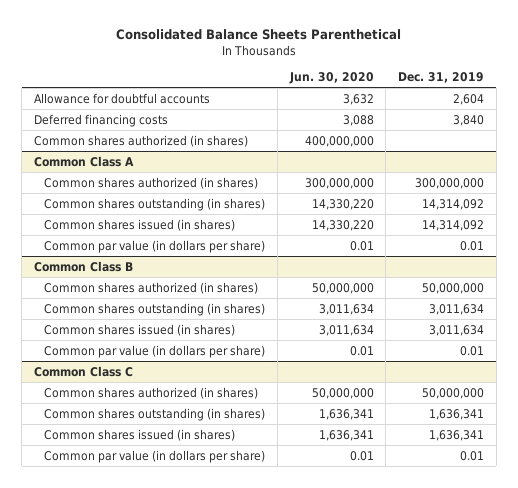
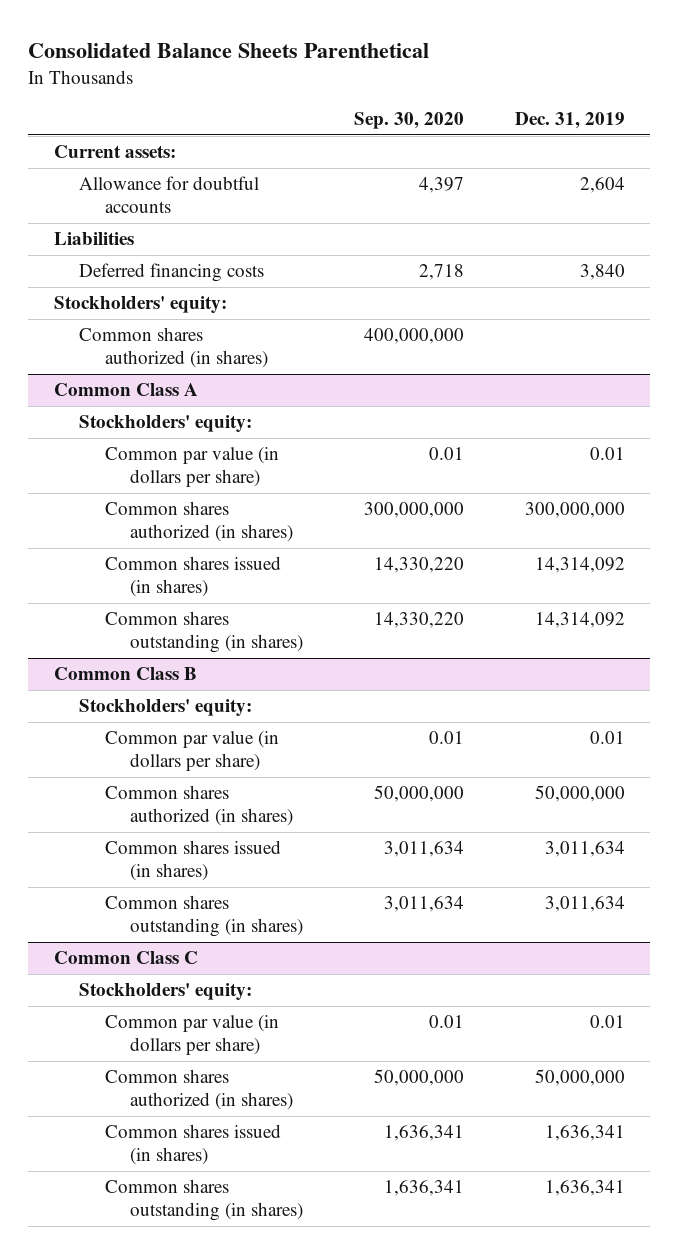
- | Jun. 30, 2020 | Dec. 31, 2019
+ | Sep. 30, 2020 | Dec. 31, 2019
+ Current assets:
+ Liabilities
+ Stockholders' equity:
@ Common Class A
+ Stockholders' equity:
moved up: Common par value (in dollars per share) | 0.01 | 0.01
moved down: Common shares outstanding (in shares) | 14,330,220 | 14,314,092
@ Common Class B
+ Stockholders' equity:
moved up: Common par value (in dollars per share) | 0.01 | 0.01
moved down: Common shares outstanding (in shares) | 3,011,634 | 3,011,634
@ Common Class C
+ Stockholders' equity:
moved up: Common par value (in dollars per share) | 0.01 | 0.01
moved down: Common shares outstanding (in shares) | 1,636,341 | 1,636,341

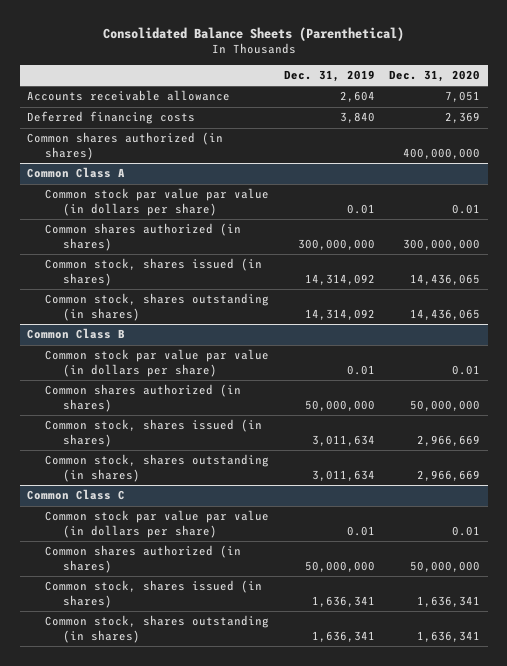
- Consolidated Balance Sheets Parenthetical
+ Consolidated Balance Sheets (Parenthetical)
- | Sep. 30, 2020 | Dec. 31, 2019
+ | Dec. 31, 2019 | Dec. 31, 2020
- Current assets:
- Allowance for doubtful accounts | 4,397 | 2,604
- Liabilities
+ Accounts receivable allowance | 2,604 | 7,051
- Stockholders' equity:
@ Common Class A
- Stockholders' equity:
- Common par value (in dollars per share) | 0.01 | 0.01
+ Common stock par value par value (in dollars per share) | 0.01 | 0.01
- Common shares issued (in shares) | 14,330,220 | 14,314,092
- Common shares outstanding (in shares) | 14,330,220 | 14,314,092
+ Common stock, shares issued (in shares) | 14,314,092 | 14,436,065
+ Common stock, shares outstanding (in shares) | 14,314,092 | 14,436,065
@ Common Class B
- Stockholders' equity:
- Common par value (in dollars per share) | 0.01 | 0.01
+ Common stock par value par value (in dollars per share) | 0.01 | 0.01
- Common shares issued (in shares) | 3,011,634 | 3,011,634
- Common shares outstanding (in shares) | 3,011,634 | 3,011,634
+ Common stock, shares issued (in shares) | 3,011,634 | 2,966,669
+ Common stock, shares outstanding (in shares) | 3,011,634 | 2,966,669
@ Common Class C
- Stockholders' equity:
- Common par value (in dollars per share) | 0.01 | 0.01
+ Common stock par value par value (in dollars per share) | 0.01 | 0.01
- Common shares issued (in shares) | 1,636,341 | 1,636,341
- Common shares outstanding (in shares) | 1,636,341 | 1,636,341
+ Common stock, shares issued (in shares) | 1,636,341 | 1,636,341
+ Common stock, shares outstanding (in shares) | 1,636,341 | 1,636,341

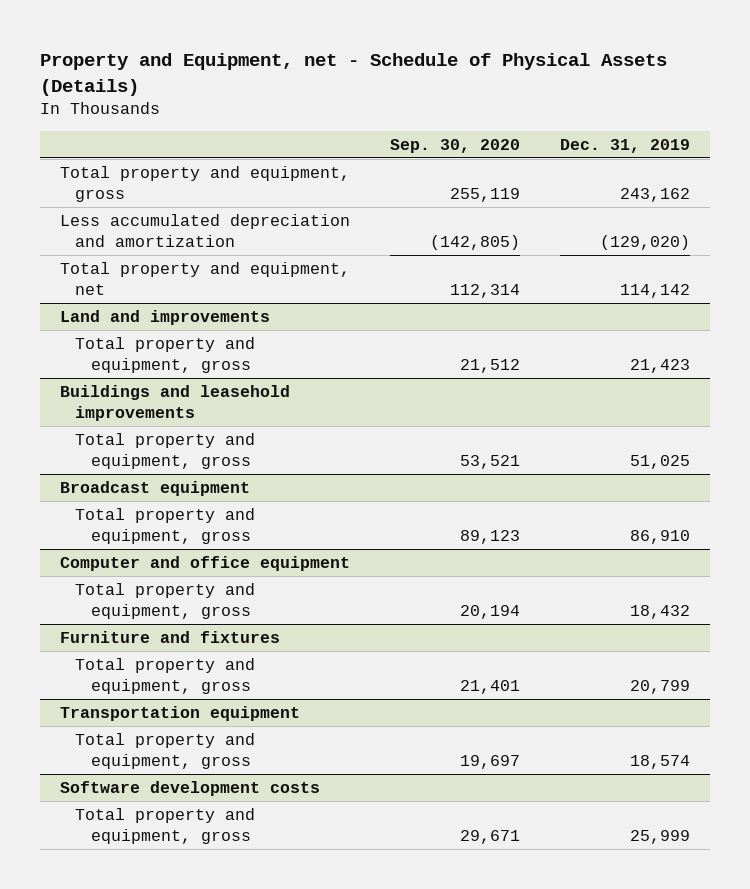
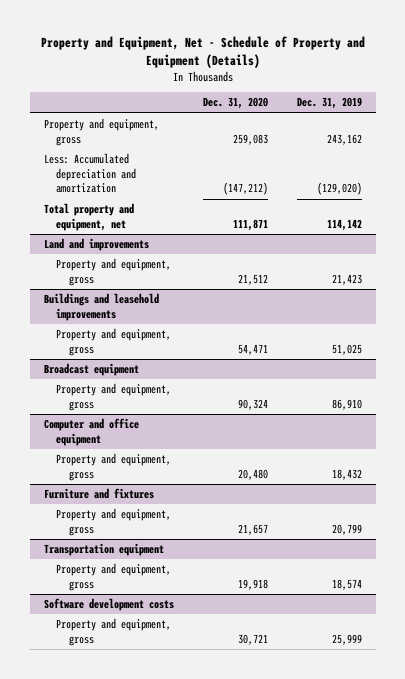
- Property and Equipment, net - Schedule of Physical Assets (Details)
+ Property and Equipment, Net - Schedule of Property and Equipment (Details)
- | Sep. 30, 2020 | Dec. 31, 2019
+ | Dec. 31, 2020 | Dec. 31, 2019
- Total property and equipment, gross | 255,119 | 243,162
- Less accumulated depreciation and amortization | (142,805) | (129,020)
+ Property and equipment, gross | 259,083 | 243,162
+ Less: Accumulated depreciation and amortization | (147,212) | (129,020)
@ Land and improvements
- Total property and equipment, gross | 21,512 | 21,423
+ Property and equipment, gross | 21,512 | 21,423
@ Buildings and leasehold improvements
- Total property and equipment, gross | 53,521 | 51,025
+ Property and equipment, gross | 54,471 | 51,025
@ Broadcast equipment
- Total property and equipment, gross | 89,123 | 86,910
+ Property and equipment, gross | 90,324 | 86,910
@ Computer and office equipment
- Total property and equipment, gross | 20,194 | 18,432
+ Property and equipment, gross | 20,480 | 18,432
@ Furniture and fixtures
- Total property and equipment, gross | 21,401 | 20,799
+ Property and equipment, gross | 21,657 | 20,799
@ Transportation equipment
- Total property and equipment, gross | 19,697 | 18,574
+ Property and equipment, gross | 19,918 | 18,574
@ Software development costs
- Total property and equipment, gross | 29,671 | 25,999
+ Property and equipment, gross | 30,721 | 25,999

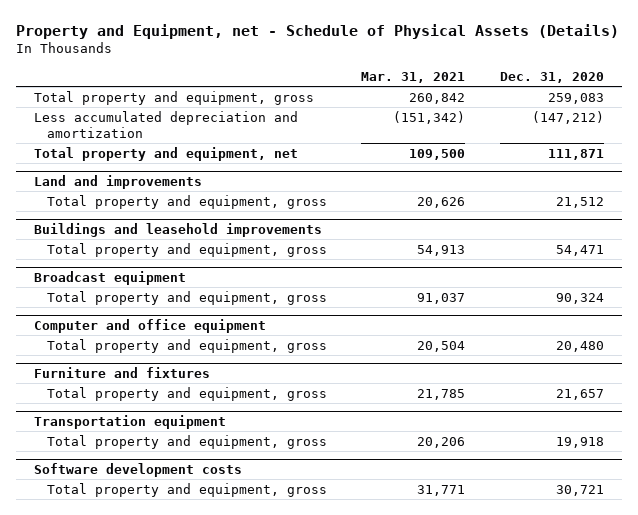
- Property and Equipment, Net - Schedule of Property and Equipment (Details)
+ Property and Equipment, net - Schedule of Physical Assets (Details)
- | Dec. 31, 2020 | Dec. 31, 2019
+ | Mar. 31, 2021 | Dec. 31, 2020
- Property and equipment, gross | 259,083 | 243,162
- Less: Accumulated depreciation and amortization | (147,212) | (129,020)
+ Total property and equipment, gross | 260,842 | 259,083
+ Less accumulated depreciation and amortization | (151,342) | (147,212)
@ Land and improvements
- Property and equipment, gross | 21,512 | 21,423
+ Total property and equipment, gross | 20,626 | 21,512
@ Buildings and leasehold improvements
- Property and equipment, gross | 54,471 | 51,025
+ Total property and equipment, gross | 54,913 | 54,471
@ Broadcast equipment
- Property and equipment, gross | 90,324 | 86,910
+ Total property and equipment, gross | 91,037 | 90,324
@ Computer and office equipment
- Property and equipment, gross | 20,480 | 18,432
+ Total property and equipment, gross | 20,504 | 20,480
@ Furniture and fixtures
- Property and equipment, gross | 21,657 | 20,799
+ Total property and equipment, gross | 21,785 | 21,657
@ Transportation equipment
- Property and equipment, gross | 19,918 | 18,574
+ Total property and equipment, gross | 20,206 | 19,918
@ Software development costs
- Property and equipment, gross | 30,721 | 25,999
+ Total property and equipment, gross | 31,771 | 30,721

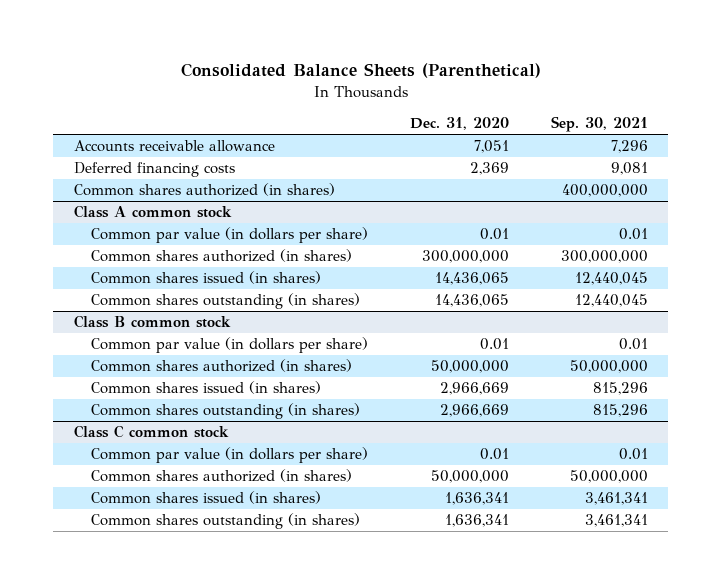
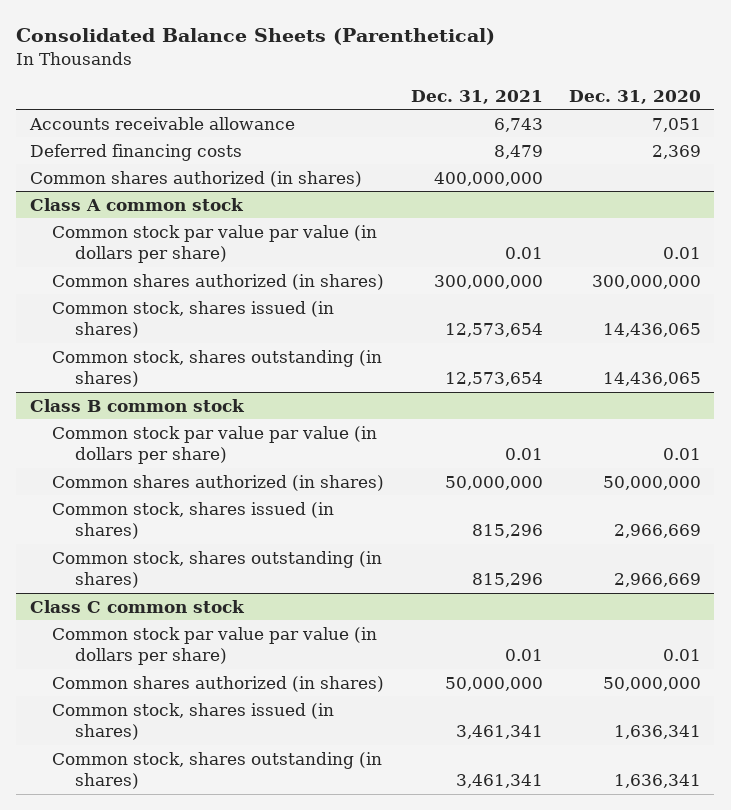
- | Dec. 31, 2020 | Sep. 30, 2021
+ | Dec. 31, 2021 | Dec. 31, 2020
@ Class A common stock
- Common par value (in dollars per share) | 0.01 | 0.01
+ Common stock par value par value (in dollars per share) | 0.01 | 0.01
- Common shares issued (in shares) | 14,436,065 | 12,440,045
- Common shares outstanding (in shares) | 14,436,065 | 12,440,045
+ Common stock, shares issued (in shares) | 12,573,654 | 14,436,065
+ Common stock, shares outstanding (in shares) | 12,573,654 | 14,436,065
@ Class B common stock
- Common par value (in dollars per share) | 0.01 | 0.01
+ Common stock par value par value (in dollars per share) | 0.01 | 0.01
- Common shares issued (in shares) | 2,966,669 | 815,296
- Common shares outstanding (in shares) | 2,966,669 | 815,296
+ Common stock, shares issued (in shares) | 815,296 | 2,966,669
+ Common stock, shares outstanding (in shares) | 815,296 | 2,966,669
@ Class C common stock
- Common par value (in dollars per share) | 0.01 | 0.01
+ Common stock par value par value (in dollars per share) | 0.01 | 0.01
- Common shares issued (in shares) | 1,636,341 | 3,461,341
- Common shares outstanding (in shares) | 1,636,341 | 3,461,341
+ Common stock, shares issued (in shares) | 3,461,341 | 1,636,341
+ Common stock, shares outstanding (in shares) | 3,461,341 | 1,636,341

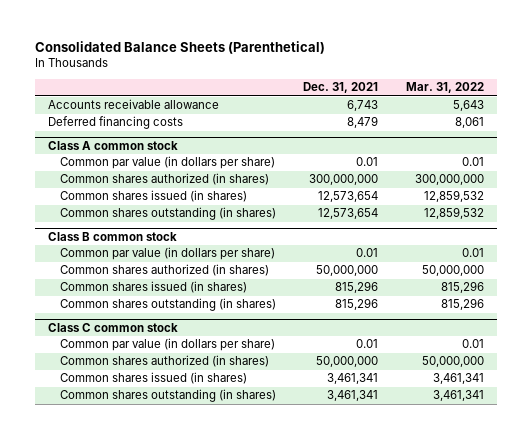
- | Dec. 31, 2021 | Dec. 31, 2020
+ | Dec. 31, 2021 | Mar. 31, 2022
- Common shares authorized (in shares) | 400,000,000 |
@ Class A common stock
- Common stock par value par value (in dollars per share) | 0.01 | 0.01
+ Common par value (in dollars per share) | 0.01 | 0.01
- Common stock, shares issued (in shares) | 12,573,654 | 14,436,065
- Common stock, shares outstanding (in shares) | 12,573,654 | 14,436,065
+ Common shares issued (in shares) | 12,573,654 | 12,859,532
+ Common shares outstanding (in shares) | 12,573,654 | 12,859,532
@ Class B common stock
- Common stock par value par value (in dollars per share) | 0.01 | 0.01
+ Common par value (in dollars per share) | 0.01 | 0.01
- Common stock, shares issued (in shares) | 815,296 | 2,966,669
- Common stock, shares outstanding (in shares) | 815,296 | 2,966,669
+ Common shares issued (in shares) | 815,296 | 815,296
+ Common shares outstanding (in shares) | 815,296 | 815,296
@ Class C common stock
- Common stock par value par value (in dollars per share) | 0.01 | 0.01
+ Common par value (in dollars per share) | 0.01 | 0.01
- Common stock, shares issued (in shares) | 3,461,341 | 1,636,341
- Common stock, shares outstanding (in shares) | 3,461,341 | 1,636,341
+ Common shares issued (in shares) | 3,461,341 | 3,461,341
+ Common shares outstanding (in shares) | 3,461,341 | 3,461,341

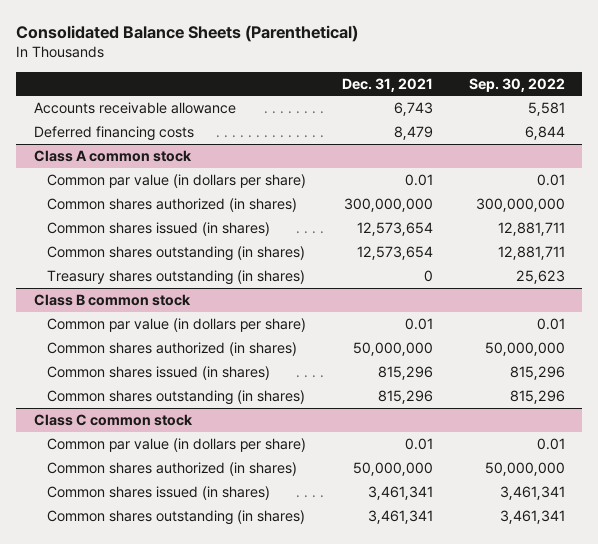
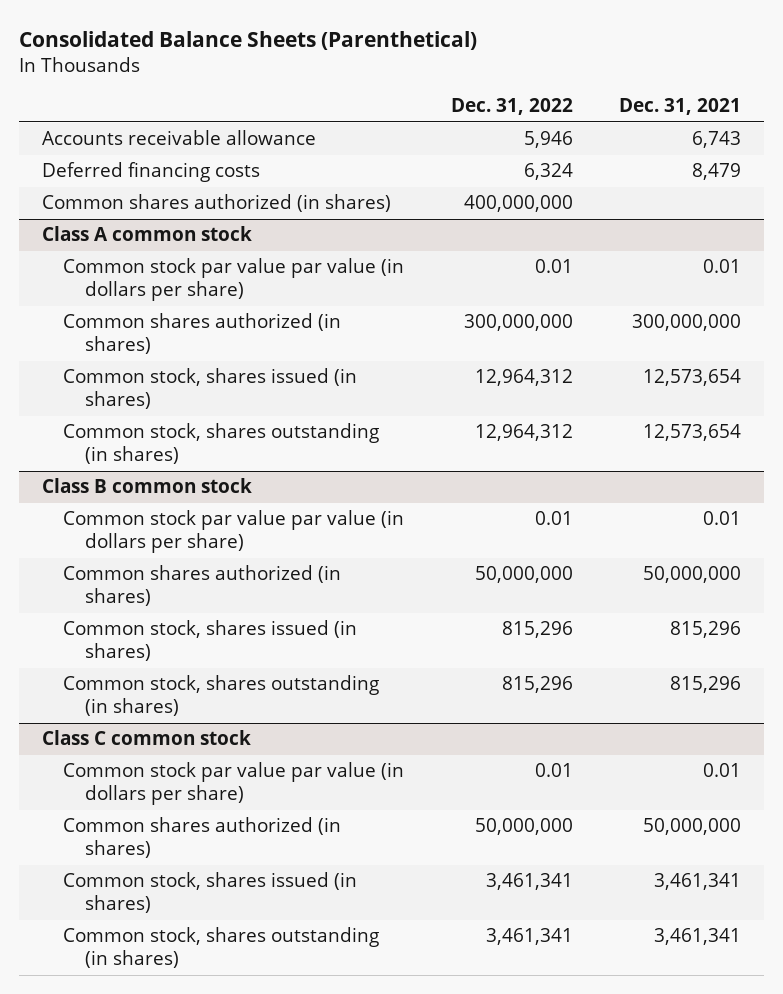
- | Dec. 31, 2021 | Sep. 30, 2022
+ | Dec. 31, 2022 | Dec. 31, 2021
+ Common shares authorized (in shares) | 400,000,000 |
@ Class A common stock
- Common par value (in dollars per share) | 0.01 | 0.01
+ Common stock par value par value (in dollars per share) | 0.01 | 0.01
- Common shares issued (in shares) | 12,573,654 | 12,881,711
- Common shares outstanding (in shares) | 12,573,654 | 12,881,711
- Treasury shares outstanding (in shares) | 0 | 25,623
+ Common stock, shares issued (in shares) | 12,964,312 | 12,573,654
+ Common stock, shares outstanding (in shares) | 12,964,312 | 12,573,654
@ Class B common stock
- Common par value (in dollars per share) | 0.01 | 0.01
+ Common stock par value par value (in dollars per share) | 0.01 | 0.01
- Common shares issued (in shares) | 815,296 | 815,296
- Common shares outstanding (in shares) | 815,296 | 815,296
+ Common stock, shares issued (in shares) | 815,296 | 815,296
+ Common stock, shares outstanding (in shares) | 815,296 | 815,296
@ Class C common stock
- Common par value (in dollars per share) | 0.01 | 0.01
+ Common stock par value par value (in dollars per share) | 0.01 | 0.01
- Common shares issued (in shares) | 3,461,341 | 3,461,341
- Common shares outstanding (in shares) | 3,461,341 | 3,461,341
+ Common stock, shares issued (in shares) | 3,461,341 | 3,461,341
+ Common stock, shares outstanding (in shares) | 3,461,341 | 3,461,341

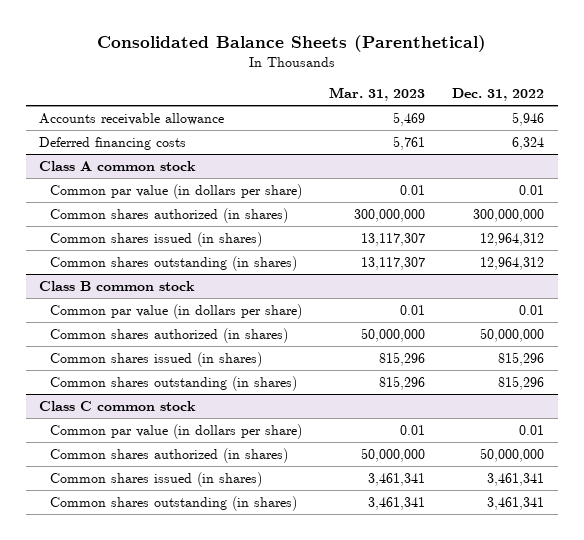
- | Dec. 31, 2022 | Dec. 31, 2021
+ | Mar. 31, 2023 | Dec. 31, 2022
- Common shares authorized (in shares) | 400,000,000 |
@ Class A common stock
- Common stock par value par value (in dollars per share) | 0.01 | 0.01
+ Common par value (in dollars per share) | 0.01 | 0.01
- Common stock, shares issued (in shares) | 12,964,312 | 12,573,654
- Common stock, shares outstanding (in shares) | 12,964,312 | 12,573,654
+ Common shares issued (in shares) | 13,117,307 | 12,964,312
+ Common shares outstanding (in shares) | 13,117,307 | 12,964,312
@ Class B common stock
- Common stock par value par value (in dollars per share) | 0.01 | 0.01
+ Common par value (in dollars per share) | 0.01 | 0.01
- Common stock, shares issued (in shares) | 815,296 | 815,296
- Common stock, shares outstanding (in shares) | 815,296 | 815,296
+ Common shares issued (in shares) | 815,296 | 815,296
+ Common shares outstanding (in shares) | 815,296 | 815,296
@ Class C common stock
- Common stock par value par value (in dollars per share) | 0.01 | 0.01
+ Common par value (in dollars per share) | 0.01 | 0.01
- Common stock, shares issued (in shares) | 3,461,341 | 3,461,341
- Common stock, shares outstanding (in shares) | 3,461,341 | 3,461,341
+ Common shares issued (in shares) | 3,461,341 | 3,461,341
+ Common shares outstanding (in shares) | 3,461,341 | 3,461,341

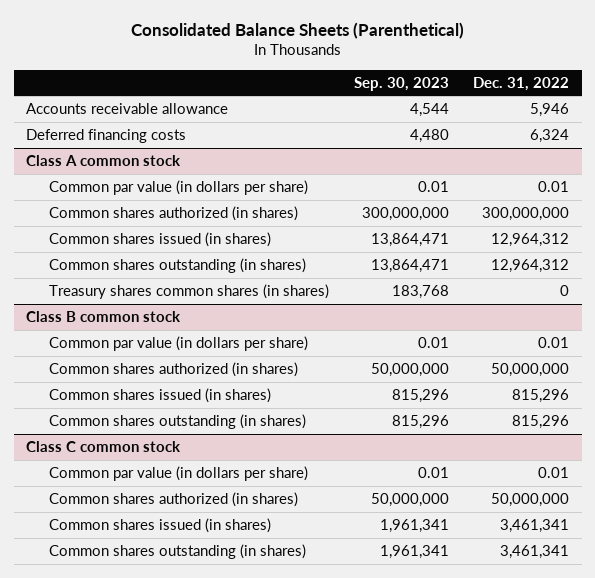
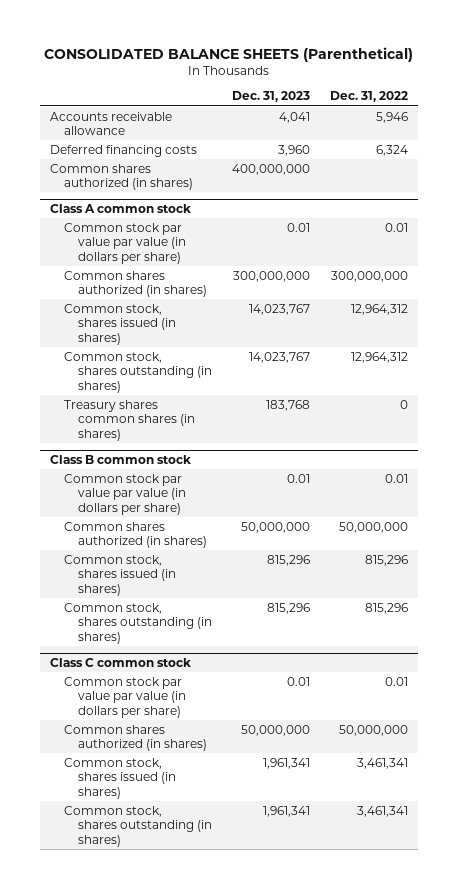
- Consolidated Balance Sheets (Parenthetical)
+ CONSOLIDATED BALANCE SHEETS (Parenthetical)
- | Sep. 30, 2023 | Dec. 31, 2022
+ | Dec. 31, 2023 | Dec. 31, 2022
+ Common shares authorized (in shares) | 400,000,000 |
@ Class A common stock
- Common par value (in dollars per share) | 0.01 | 0.01
+ Common stock par value par value (in dollars per share) | 0.01 | 0.01
- Common shares issued (in shares) | 13,864,471 | 12,964,312
- Common shares outstanding (in shares) | 13,864,471 | 12,964,312
+ Common stock, shares issued (in shares) | 14,023,767 | 12,964,312
+ Common stock, shares outstanding (in shares) | 14,023,767 | 12,964,312
@ Class B common stock
- Common par value (in dollars per share) | 0.01 | 0.01
+ Common stock par value par value (in dollars per share) | 0.01 | 0.01
- Common shares issued (in shares) | 815,296 | 815,296
- Common shares outstanding (in shares) | 815,296 | 815,296
+ Common stock, shares issued (in shares) | 815,296 | 815,296
+ Common stock, shares outstanding (in shares) | 815,296 | 815,296
@ Class C common stock
- Common par value (in dollars per share) | 0.01 | 0.01
+ Common stock par value par value (in dollars per share) | 0.01 | 0.01
- Common shares issued (in shares) | 1,961,341 | 3,461,341
- Common shares outstanding (in shares) | 1,961,341 | 3,461,341
+ Common stock, shares issued (in shares) | 1,961,341 | 3,461,341
+ Common stock, shares outstanding (in shares) | 1,961,341 | 3,461,341

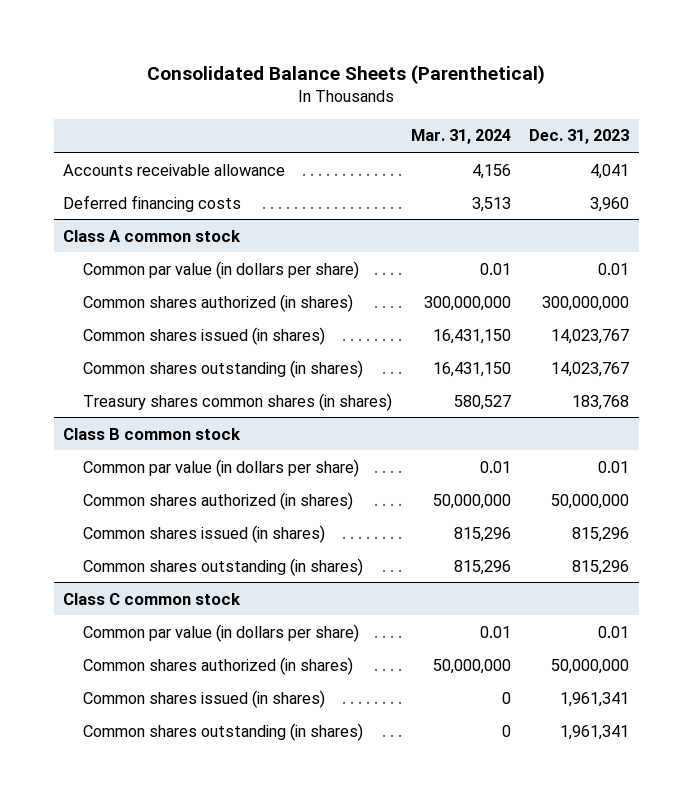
- CONSOLIDATED BALANCE SHEETS (Parenthetical)
+ Consolidated Balance Sheets (Parenthetical)
- | Dec. 31, 2023 | Dec. 31, 2022
+ | Mar. 31, 2024 | Dec. 31, 2023
- Common shares authorized (in shares) | 400,000,000 |
@ Class A common stock
- Common stock par value par value (in dollars per share) | 0.01 | 0.01
+ Common par value (in dollars per share) | 0.01 | 0.01
- Common stock, shares issued (in shares) | 14,023,767 | 12,964,312
- Common stock, shares outstanding (in shares) | 14,023,767 | 12,964,312
+ Common shares issued (in shares) | 16,431,150 | 14,023,767
+ Common shares outstanding (in shares) | 16,431,150 | 14,023,767
@ Class B common stock
- Common stock par value par value (in dollars per share) | 0.01 | 0.01
+ Common par value (in dollars per share) | 0.01 | 0.01
- Common stock, shares issued (in shares) | 815,296 | 815,296
- Common stock, shares outstanding (in shares) | 815,296 | 815,296
+ Common shares issued (in shares) | 815,296 | 815,296
+ Common shares outstanding (in shares) | 815,296 | 815,296
@ Class C common stock
- Common stock par value par value (in dollars per share) | 0.01 | 0.01
+ Common par value (in dollars per share) | 0.01 | 0.01
- Common stock, shares issued (in shares) | 1,961,341 | 3,461,341
- Common stock, shares outstanding (in shares) | 1,961,341 | 3,461,341
+ Common shares issued (in shares) | 0 | 1,961,341
+ Common shares outstanding (in shares) | 0 | 1,961,341

